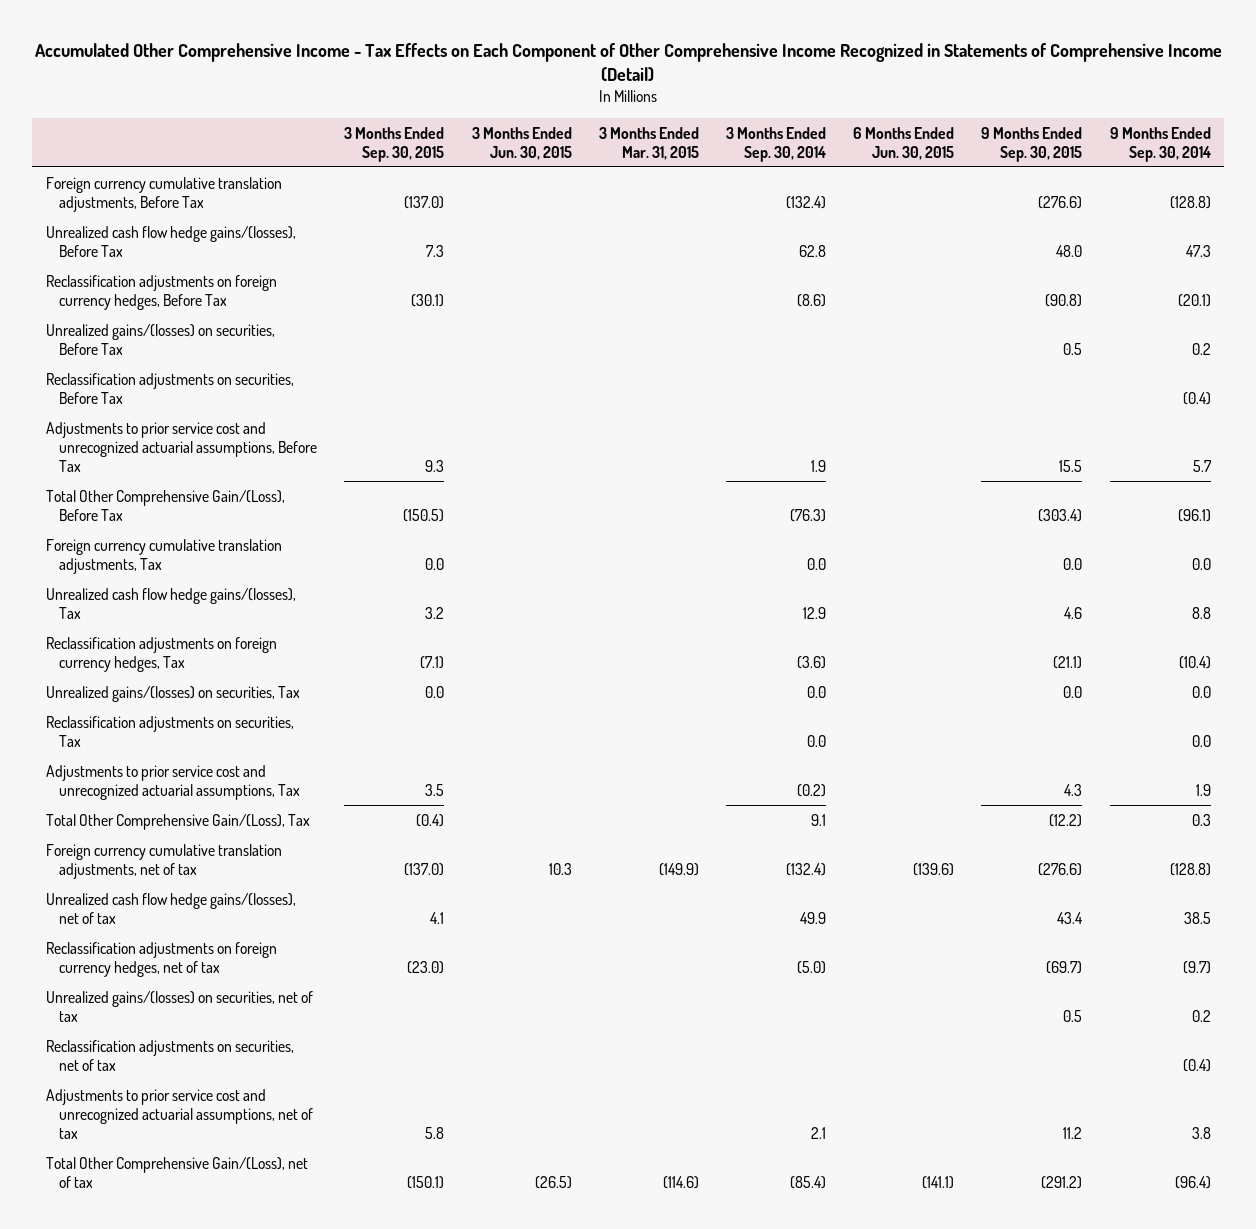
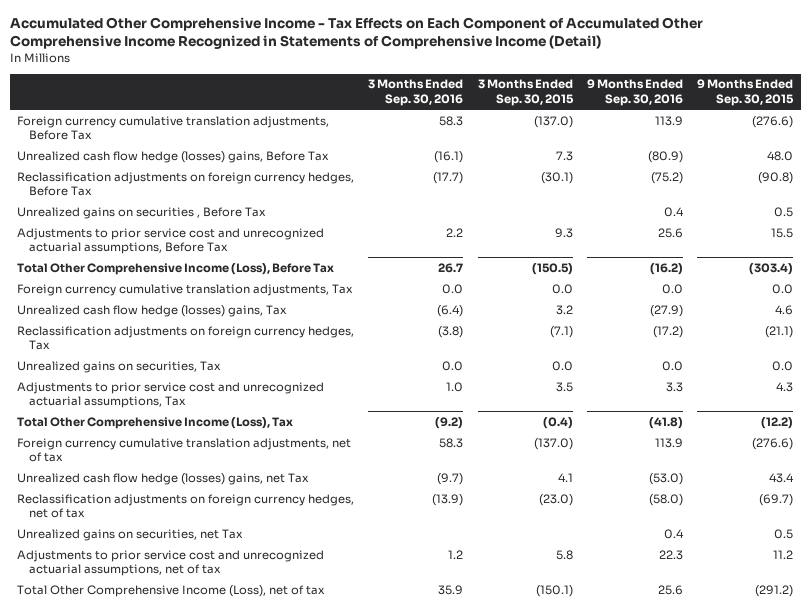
- Accumulated Other Comprehensive Income - Tax Effects on Each Component of Other Comprehensive Income Recognized in Statements of Comprehensive Income (Detail)
+ Accumulated Other Comprehensive Income - Tax Effects on Each Component of Accumulated Other Comprehensive Income Recognized in Statements of Comprehensive Income (Detail)
- | 3 Months Ended Sep. 30, 2015 | 3 Months Ended Jun. 30, 2015 | 3 Months Ended Mar. 31, 2015 | 3 Months Ended Sep. 30, 2014 | 6 Months Ended Jun. 30, 2015 | 9 Months Ended Sep. 30, 2015 | 9 Months Ended Sep. 30, 2014
+ | 3 Months Ended Sep. 30, 2016 | 3 Months Ended Sep. 30, 2015 | 9 Months Ended Sep. 30, 2016 | 9 Months Ended Sep. 30, 2015
- Unrealized cash flow hedge gains/(losses), Before Tax | 7.3 | | | 62.8 | | 48.0 | 47.3
+ Unrealized cash flow hedge (losses) gains, Before Tax | (16.1) | 7.3 | (80.9) | 48.0
- Unrealized gains/(losses) on securities, Before Tax | | | | | | 0.5 | 0.2
- Reclassification adjustments on securities, Before Tax | | | | | | | (0.4)
+ Unrealized gains on securities , Before Tax | | | 0.4 | 0.5
- Total Other Comprehensive Gain/(Loss), Before Tax | (150.5) | | | (76.3) | | (303.4) | (96.1)
+ Total Other Comprehensive Income (Loss), Before Tax | 26.7 | (150.5) | (16.2) | (303.4)
- Unrealized cash flow hedge gains/(losses), Tax | 3.2 | | | 12.9 | | 4.6 | 8.8
+ Unrealized cash flow hedge (losses) gains, Tax | (6.4) | 3.2 | (27.9) | 4.6
- Unrealized gains/(losses) on securities, Tax | 0.0 | | | 0.0 | | 0.0 | 0.0
- Reclassification adjustments on securities, Tax | | | | 0.0 | | | 0.0
+ Unrealized gains on securities, Tax | 0.0 | 0.0 | 0.0 | 0.0
- Total Other Comprehensive Gain/(Loss), Tax | (0.4) | | | 9.1 | | (12.2) | 0.3
+ Total Other Comprehensive Income (Loss), Tax | (9.2) | (0.4) | (41.8) | (12.2)
- Unrealized cash flow hedge gains/(losses), net of tax | 4.1 | | | 49.9 | | 43.4 | 38.5
+ Unrealized cash flow hedge (losses) gains, net Tax | (9.7) | 4.1 | (53.0) | 43.4
- Unrealized gains/(losses) on securities, net of tax | | | | | | 0.5 | 0.2
- Reclassification adjustments on securities, net of tax | | | | | | | (0.4)
+ Unrealized gains on securities, net Tax | | | 0.4 | 0.5
- Total Other Comprehensive Gain/(Loss), net of tax | (150.1) | (26.5) | (114.6) | (85.4) | (141.1) | (291.2) | (96.4)
+ Total Other Comprehensive Income (Loss), net of tax | 35.9 | (150.1) | 25.6 | (291.2)

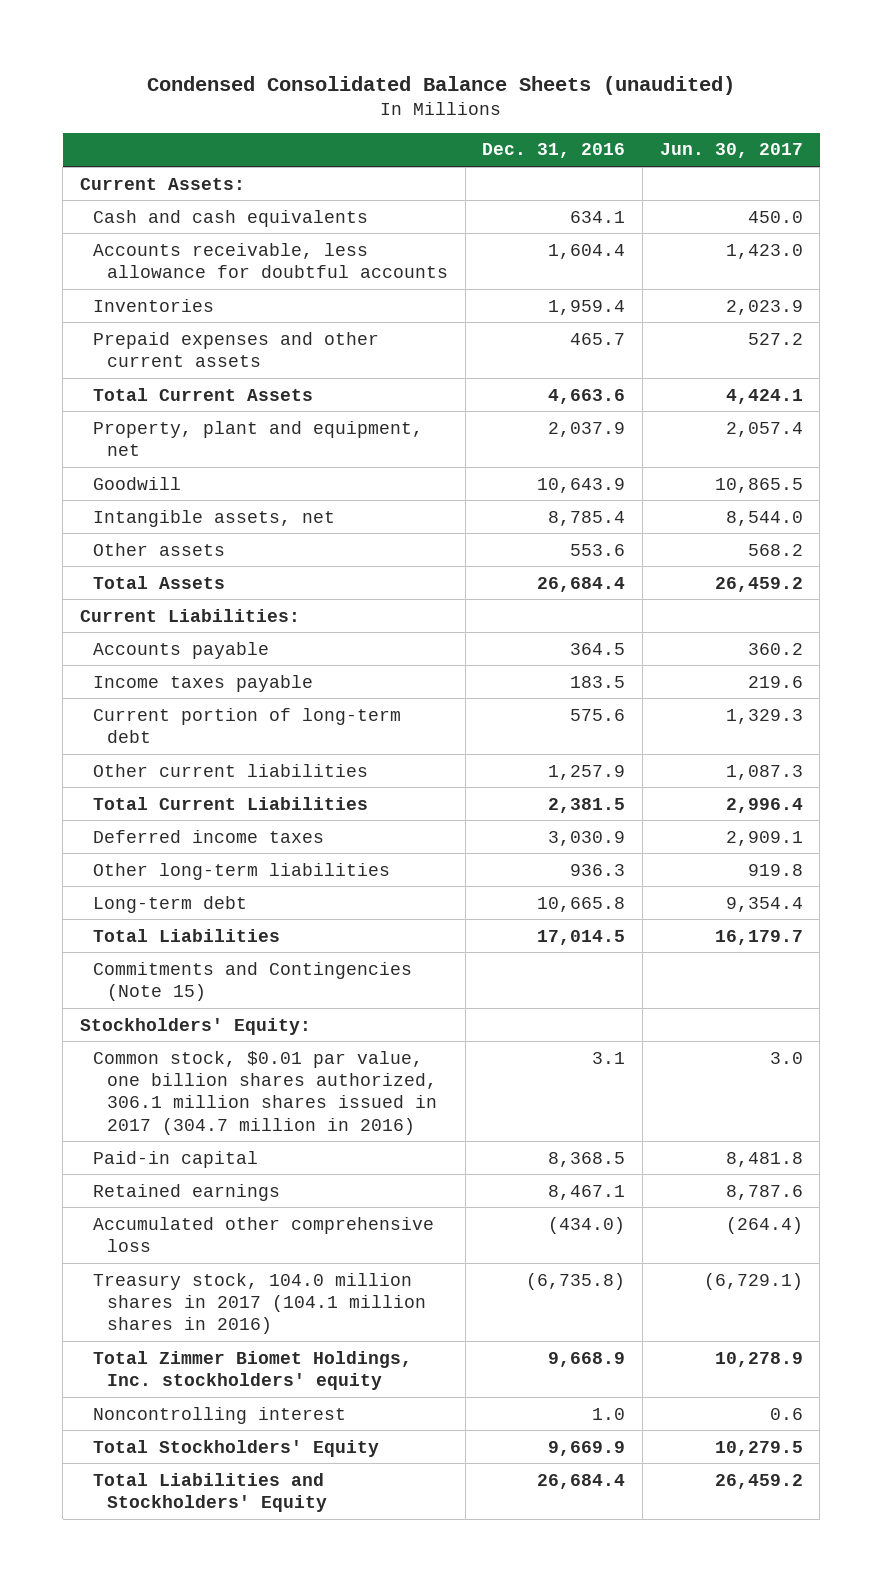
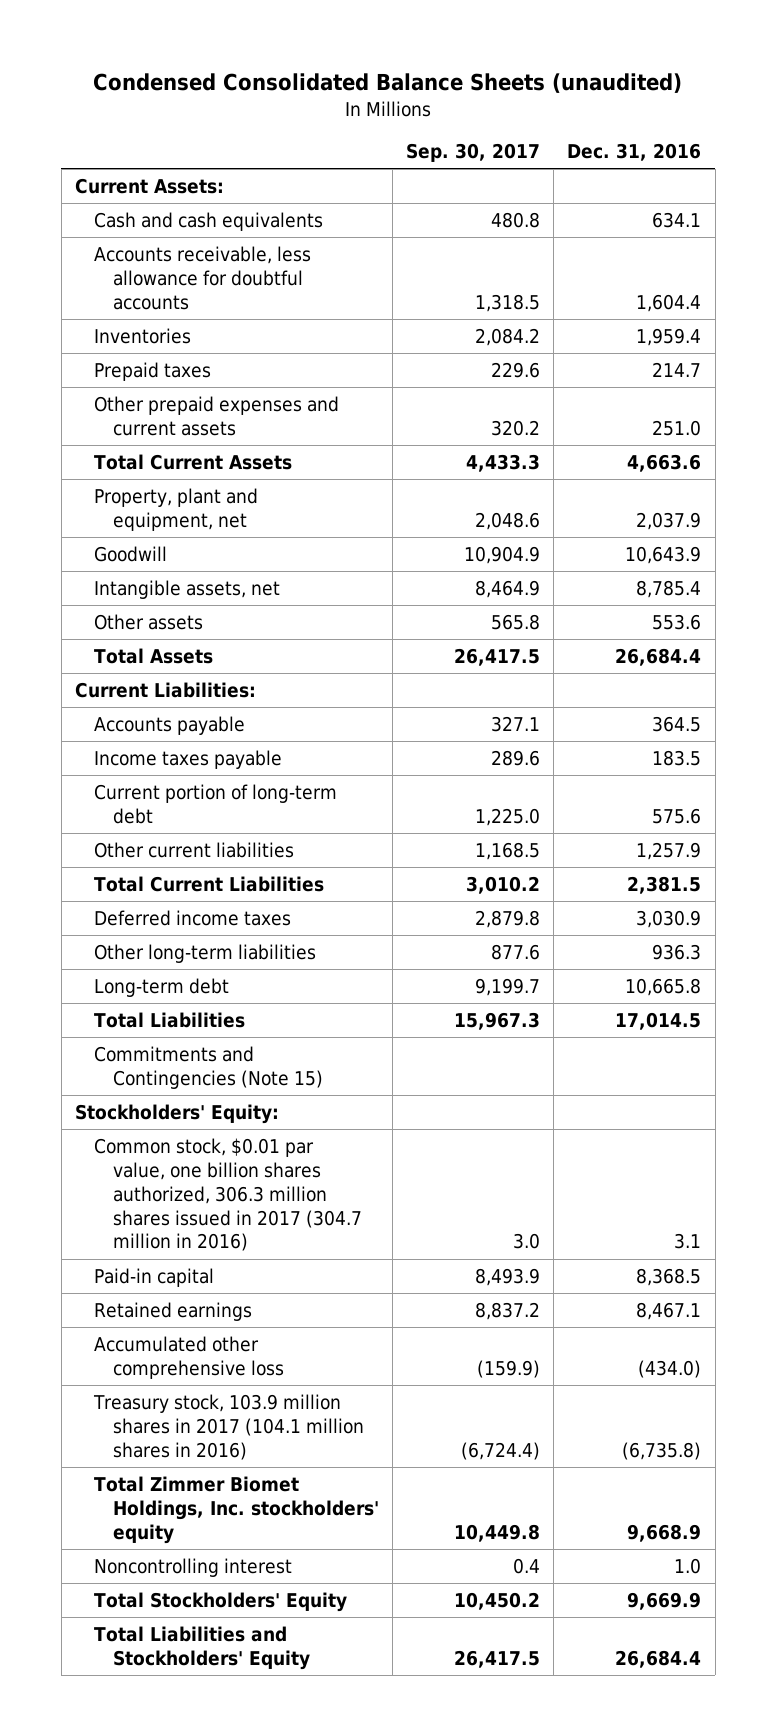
- | Dec. 31, 2016 | Jun. 30, 2017
+ | Sep. 30, 2017 | Dec. 31, 2016
- Prepaid expenses and other current assets | 465.7 | 527.2
+ Prepaid taxes | 229.6 | 214.7
+ Other prepaid expenses and current assets | 320.2 | 251.0
- Common stock, $0.01 par value, one billion shares authorized, 306.1 million shares issued in 2017 (304.7 million in 2016) | 3.1 | 3.0
+ Common stock, $0.01 par value, one billion shares authorized, 306.3 million shares issued in 2017 (304.7 million in 2016) | 3.0 | 3.1
- Treasury stock, 104.0 million shares in 2017 (104.1 million shares in 2016) | (6,735.8) | (6,729.1)
+ Treasury stock, 103.9 million shares in 2017 (104.1 million shares in 2016) | (6,724.4) | (6,735.8)

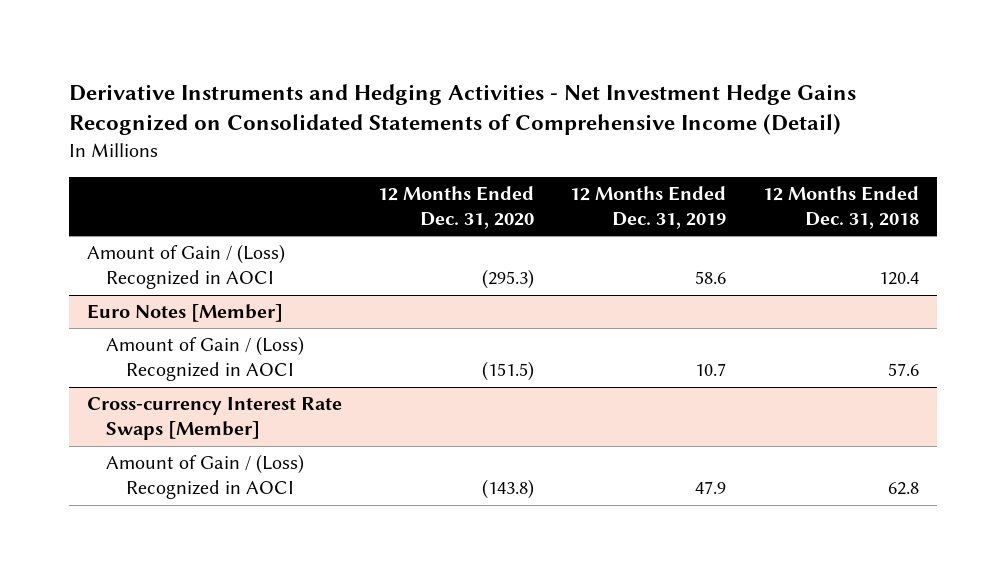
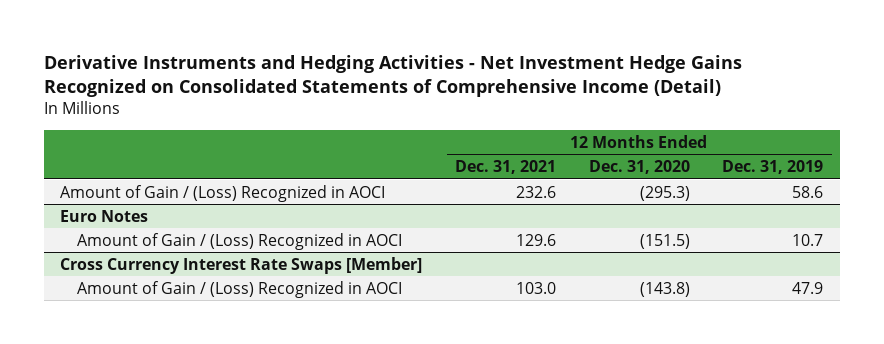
- | 12 Months Ended Dec. 31, 2020 | 12 Months Ended Dec. 31, 2019 | 12 Months Ended Dec. 31, 2018
+ | 12 Months Ended Dec. 31, 2021 | 12 Months Ended Dec. 31, 2020 | 12 Months Ended Dec. 31, 2019
- Euro Notes [Member]
+ Euro Notes
- Cross-currency Interest Rate Swaps [Member]
+ Cross Currency Interest Rate Swaps [Member]

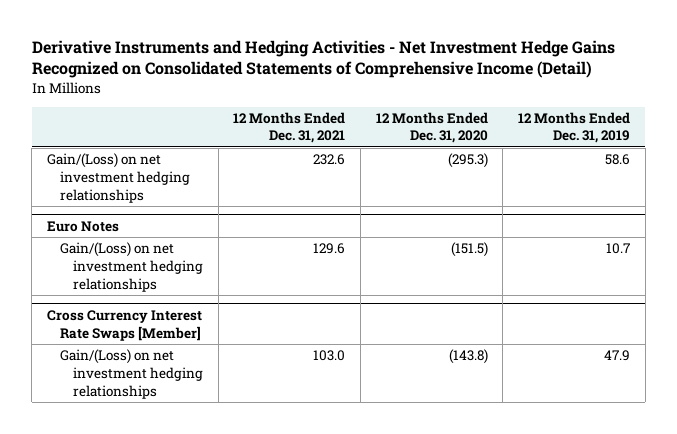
- Amount of Gain / (Loss) Recognized in AOCI | 232.6 | (295.3) | 58.6
+ Gain/(Loss) on net investment hedging relationships | 232.6 | (295.3) | 58.6
@ Euro Notes
- Amount of Gain / (Loss) Recognized in AOCI | 129.6 | (151.5) | 10.7
+ Gain/(Loss) on net investment hedging relationships | 129.6 | (151.5) | 10.7
@ Cross Currency Interest Rate Swaps [Member]
- Amount of Gain / (Loss) Recognized in AOCI | 103.0 | (143.8) | 47.9
+ Gain/(Loss) on net investment hedging relationships | 103.0 | (143.8) | 47.9

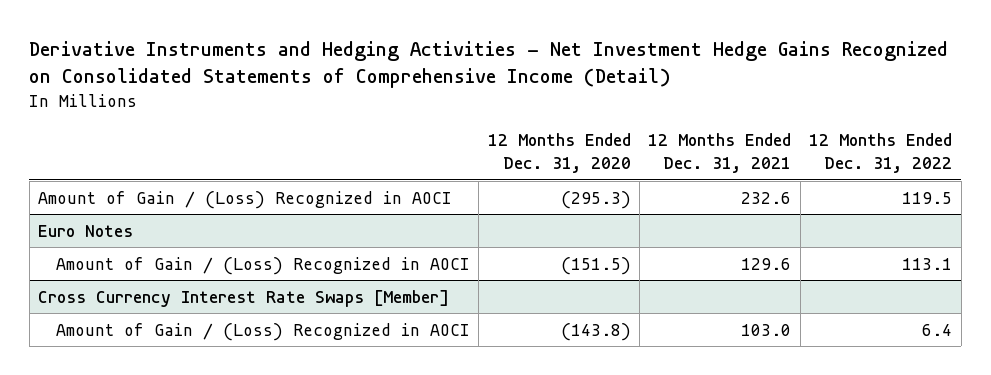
- | 12 Months Ended Dec. 31, 2021 | 12 Months Ended Dec. 31, 2020 | 12 Months Ended Dec. 31, 2019
+ | 12 Months Ended Dec. 31, 2020 | 12 Months Ended Dec. 31, 2021 | 12 Months Ended Dec. 31, 2022
- Gain/(Loss) on net investment hedging relationships | 232.6 | (295.3) | 58.6
+ Amount of Gain / (Loss) Recognized in AOCI | (295.3) | 232.6 | 119.5
@ Euro Notes
- Gain/(Loss) on net investment hedging relationships | 129.6 | (151.5) | 10.7
+ Amount of Gain / (Loss) Recognized in AOCI | (151.5) | 129.6 | 113.1
@ Cross Currency Interest Rate Swaps [Member]
- Gain/(Loss) on net investment hedging relationships | 103.0 | (143.8) | 47.9
+ Amount of Gain / (Loss) Recognized in AOCI | (143.8) | 103.0 | 6.4

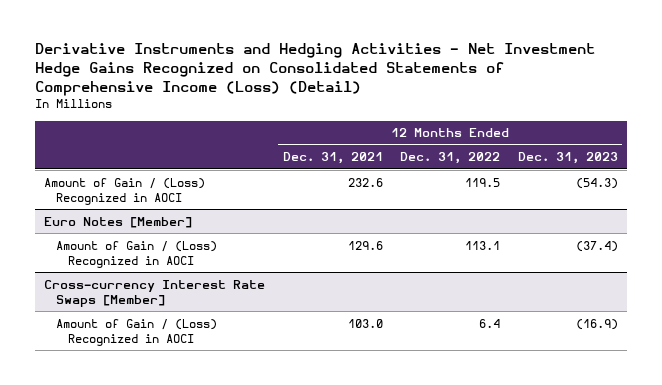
- Derivative Instruments and Hedging Activities - Net Investment Hedge Gains Recognized on Consolidated Statements of Comprehensive Income (Detail)
+ Derivative Instruments and Hedging Activities - Net Investment Hedge Gains Recognized on Consolidated Statements of Comprehensive Income (Loss) (Detail)
- | 12 Months Ended Dec. 31, 2020 | 12 Months Ended Dec. 31, 2021 | 12 Months Ended Dec. 31, 2022
+ | 12 Months Ended Dec. 31, 2021 | 12 Months Ended Dec. 31, 2022 | 12 Months Ended Dec. 31, 2023
- Euro Notes
+ Euro Notes [Member]
- Cross Currency Interest Rate Swaps [Member]
+ Cross-currency Interest Rate Swaps [Member]

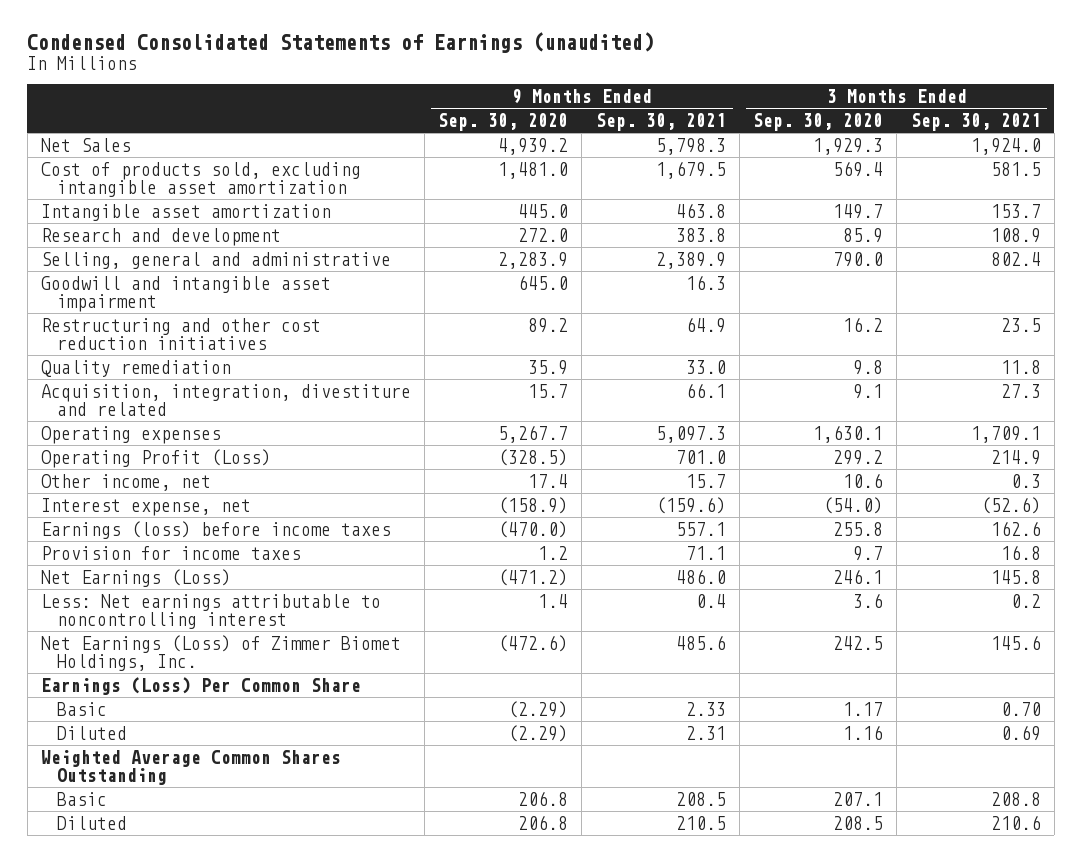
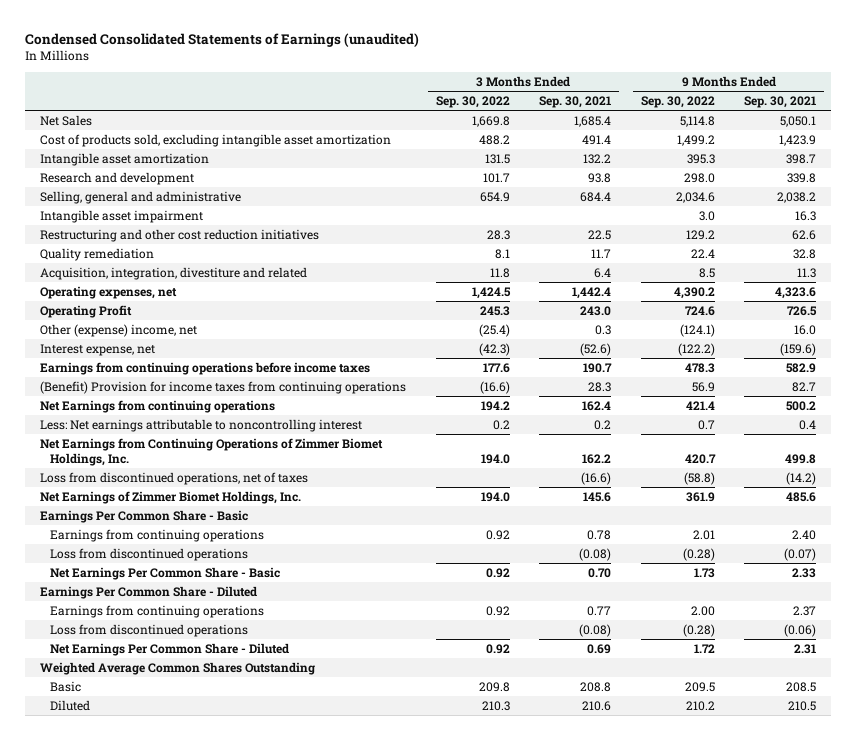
- | 9 Months Ended Sep. 30, 2020 | 9 Months Ended Sep. 30, 2021 | 3 Months Ended Sep. 30, 2020 | 3 Months Ended Sep. 30, 2021
+ | 3 Months Ended Sep. 30, 2022 | 3 Months Ended Sep. 30, 2021 | 9 Months Ended Sep. 30, 2022 | 9 Months Ended Sep. 30, 2021
- Net Sales | 4,939.2 | 5,798.3 | 1,929.3 | 1,924.0
- Cost of products sold, excluding intangible asset amortization | 1,481.0 | 1,679.5 | 569.4 | 581.5
- Intangible asset amortization | 445.0 | 463.8 | 149.7 | 153.7
- Research and development | 272.0 | 383.8 | 85.9 | 108.9
- Selling, general and administrative | 2,283.9 | 2,389.9 | 790.0 | 802.4
- Goodwill and intangible asset impairment | 645.0 | 16.3 | |
- Restructuring and other cost reduction initiatives | 89.2 | 64.9 | 16.2 | 23.5
- Quality remediation | 35.9 | 33.0 | 9.8 | 11.8
- Acquisition, integration, divestiture and related | 15.7 | 66.1 | 9.1 | 27.3
- Operating expenses | 5,267.7 | 5,097.3 | 1,630.1 | 1,709.1
- Operating Profit (Loss) | (328.5) | 701.0 | 299.2 | 214.9
- Other income, net | 17.4 | 15.7 | 10.6 | 0.3
+ Net Sales | 1,669.8 | 1,685.4 | 5,114.8 | 5,050.1
+ Cost of products sold, excluding intangible asset amortization | 488.2 | 491.4 | 1,499.2 | 1,423.9
+ Intangible asset amortization | 131.5 | 132.2 | 395.3 | 398.7
+ Research and development | 101.7 | 93.8 | 298.0 | 339.8
+ Selling, general and administrative | 654.9 | 684.4 | 2,034.6 | 2,038.2
+ Intangible asset impairment | | | 3.0 | 16.3
+ Restructuring and other cost reduction initiatives | 28.3 | 22.5 | 129.2 | 62.6
+ Quality remediation | 8.1 | 11.7 | 22.4 | 32.8
+ Acquisition, integration, divestiture and related | 11.8 | 6.4 | 8.5 | 11.3
+ Operating expenses, net | 1,424.5 | 1,442.4 | 4,390.2 | 4,323.6
+ Operating Profit | 245.3 | 243.0 | 724.6 | 726.5
+ Other (expense) income, net | (25.4) | 0.3 | (124.1) | 16.0
- Earnings (loss) before income taxes | (470.0) | 557.1 | 255.8 | 162.6
- Provision for income taxes | 1.2 | 71.1 | 9.7 | 16.8
- Net Earnings (Loss) | (471.2) | 486.0 | 246.1 | 145.8
+ Earnings from continuing operations before income taxes | 177.6 | 190.7 | 478.3 | 582.9
+ (Benefit) Provision for income taxes from continuing operations | (16.6) | 28.3 | 56.9 | 82.7
+ Net Earnings from continuing operations | 194.2 | 162.4 | 421.4 | 500.2
- Net Earnings (Loss) of Zimmer Biomet Holdings, Inc. | (472.6) | 485.6 | 242.5 | 145.6
- Earnings (Loss) Per Common Share
- Basic | (2.29) | 2.33 | 1.17 | 0.70
- Diluted | (2.29) | 2.31 | 1.16 | 0.69
+ Net Earnings from Continuing Operations of Zimmer Biomet Holdings, Inc. | 194.0 | 162.2 | 420.7 | 499.8
+ Loss from discontinued operations, net of taxes | | (16.6) | (58.8) | (14.2)
+ Net Earnings of Zimmer Biomet Holdings, Inc. | 194.0 | 145.6 | 361.9 | 485.6
+ Earnings Per Common Share - Basic
+ Earnings from continuing operations | 0.92 | 0.78 | 2.01 | 2.40
+ Loss from discontinued operations | | (0.08) | (0.28) | (0.07)
+ Net Earnings Per Common Share - Basic | 0.92 | 0.70 | 1.73 | 2.33
+ Earnings Per Common Share - Diluted
+ Earnings from continuing operations | 0.92 | 0.77 | 2.00 | 2.37
+ Loss from discontinued operations | | (0.08) | (0.28) | (0.06)
+ Net Earnings Per Common Share - Diluted | 0.92 | 0.69 | 1.72 | 2.31

